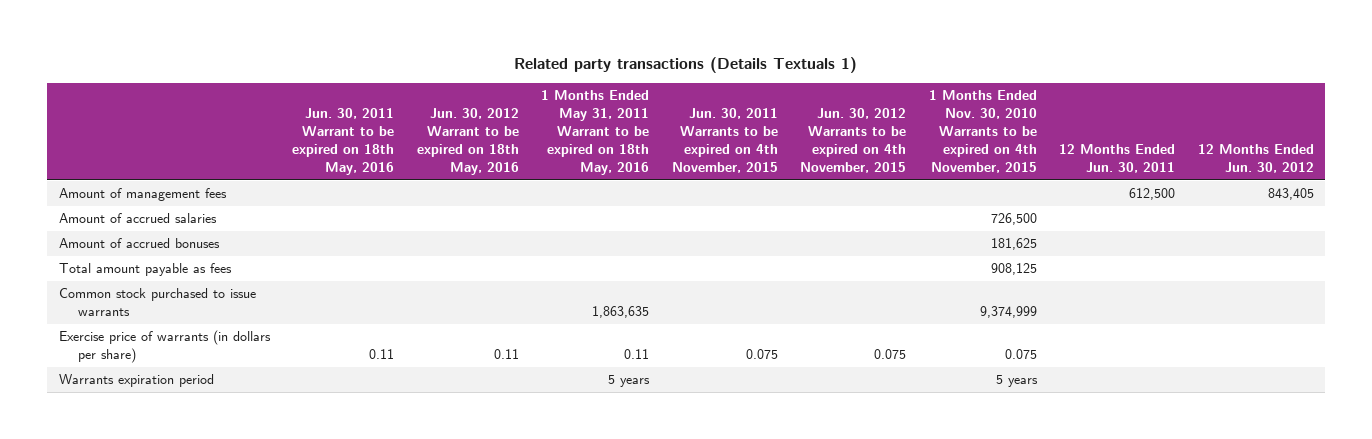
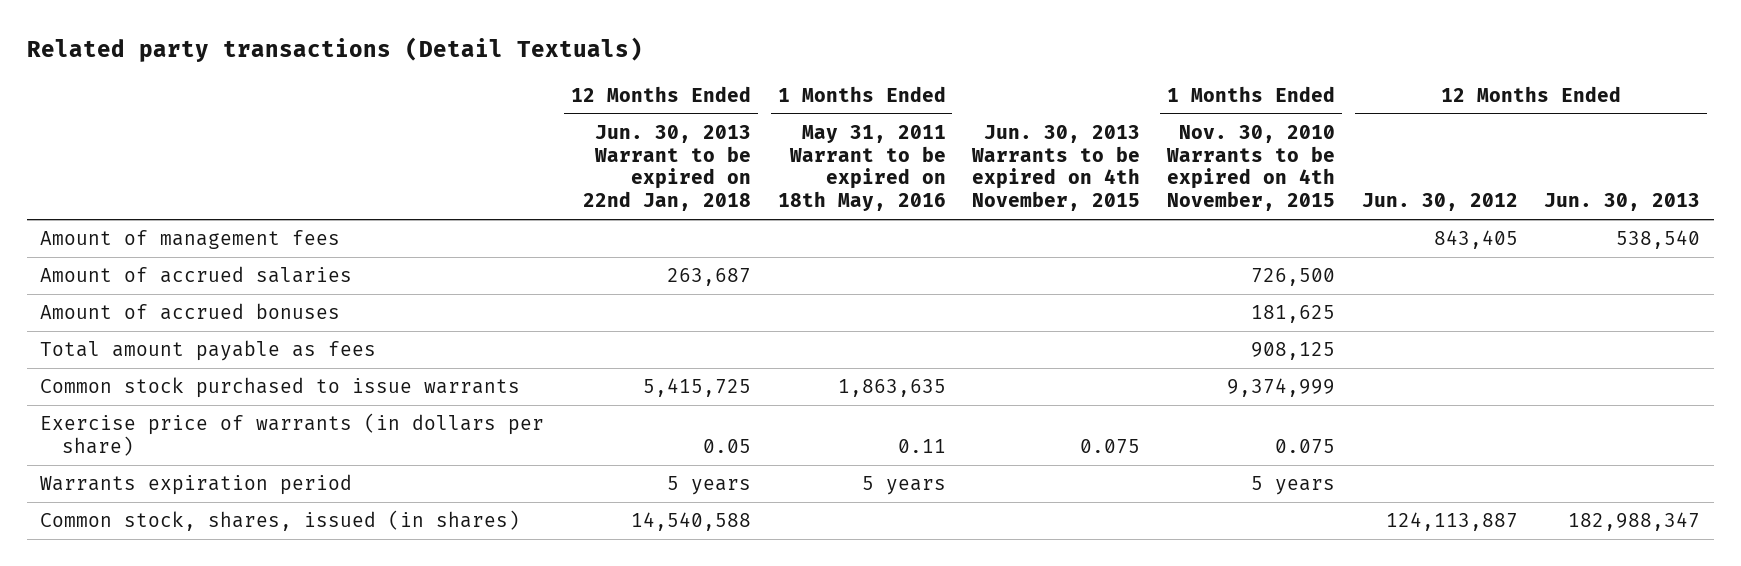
- Related party transactions (Details Textuals 1)
+ Related party transactions (Detail Textuals)
- | Jun. 30, 2011 Warrant to be expired on 18th May, 2016 | Jun. 30, 2012 Warrant to be expired on 18th May, 2016 | 1 Months Ended May 31, 2011 Warrant to be expired on 18th May, 2016 | Jun. 30, 2011 Warrants to be expired on 4th November, 2015 | Jun. 30, 2012 Warrants to be expired on 4th November, 2015 | 1 Months Ended Nov. 30, 2010 Warrants to be expired on 4th November, 2015 | 12 Months Ended Jun. 30, 2011 | 12 Months Ended Jun. 30, 2012
+ | 12 Months Ended Jun. 30, 2013 Warrant to be expired on 22nd Jan, 2018 | 1 Months Ended May 31, 2011 Warrant to be expired on 18th May, 2016 | Jun. 30, 2013 Warrants to be expired on 4th November, 2015 | 1 Months Ended Nov. 30, 2010 Warrants to be expired on 4th November, 2015 | 12 Months Ended Jun. 30, 2012 | 12 Months Ended Jun. 30, 2013
+ Common stock, shares, issued (in shares) | 14,540,588 | | | | 124,113,887 | 182,988,347

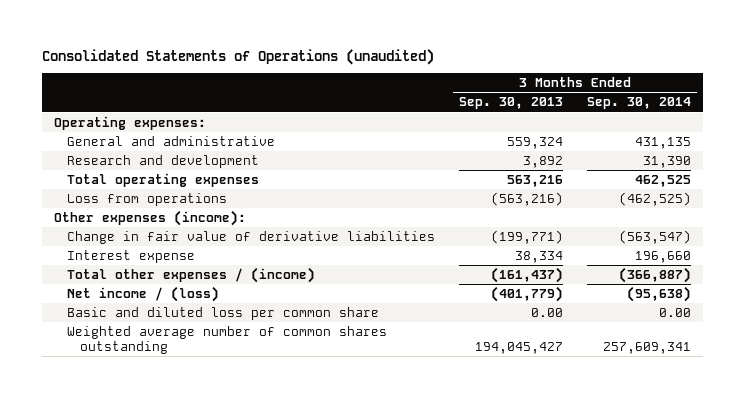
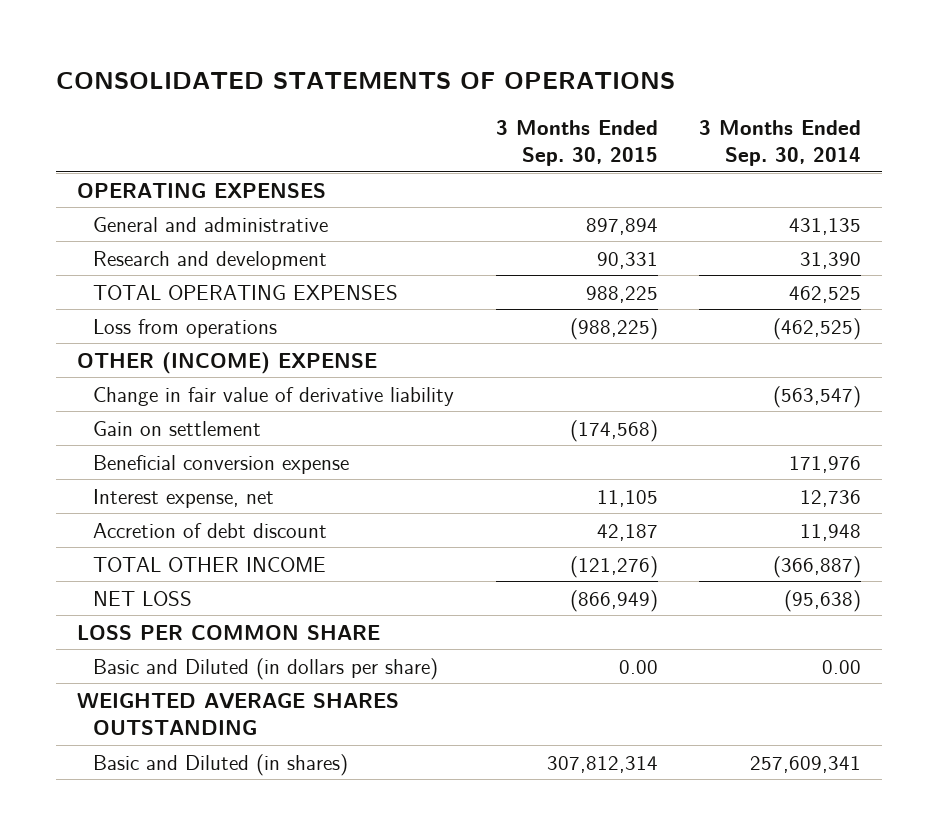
- Consolidated Statements of Operations (unaudited)
+ CONSOLIDATED STATEMENTS OF OPERATIONS
- | 3 Months Ended Sep. 30, 2013 | 3 Months Ended Sep. 30, 2014
+ | 3 Months Ended Sep. 30, 2015 | 3 Months Ended Sep. 30, 2014
- Operating expenses:
+ OPERATING EXPENSES
- Total operating expenses | 563,216 | 462,525
+ TOTAL OPERATING EXPENSES | 988,225 | 462,525
- Other expenses (income):
- Change in fair value of derivative liabilities | (199,771) | (563,547)
- Interest expense | 38,334 | 196,660
- Total other expenses / (income) | (161,437) | (366,887)
- Net income / (loss) | (401,779) | (95,638)
- Basic and diluted loss per common share | 0.00 | 0.00
- Weighted average number of common shares outstanding | 194,045,427 | 257,609,341
+ OTHER (INCOME) EXPENSE
+ Change in fair value of derivative liability | | (563,547)
+ Gain on settlement | (174,568) |
+ Beneficial conversion expense | | 171,976
+ Interest expense, net | 11,105 | 12,736
+ Accretion of debt discount | 42,187 | 11,948
+ TOTAL OTHER INCOME | (121,276) | (366,887)
+ NET LOSS | (866,949) | (95,638)
+ LOSS PER COMMON SHARE
+ Basic and Diluted (in dollars per share) | 0.00 | 0.00
+ WEIGHTED AVERAGE SHARES OUTSTANDING
+ Basic and Diluted (in shares) | 307,812,314 | 257,609,341

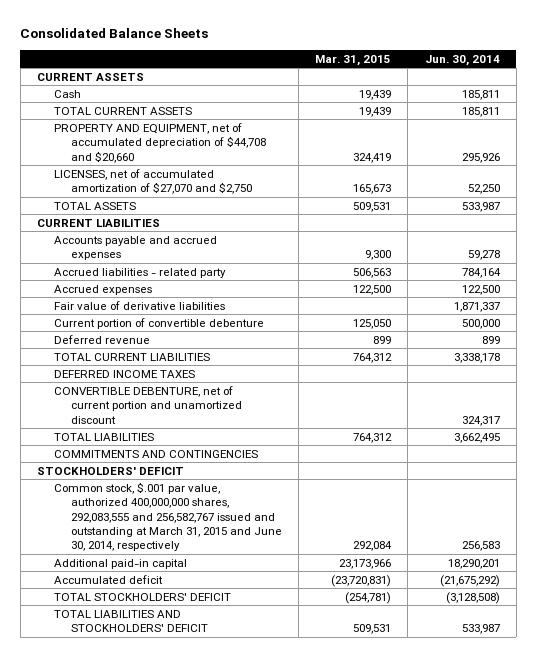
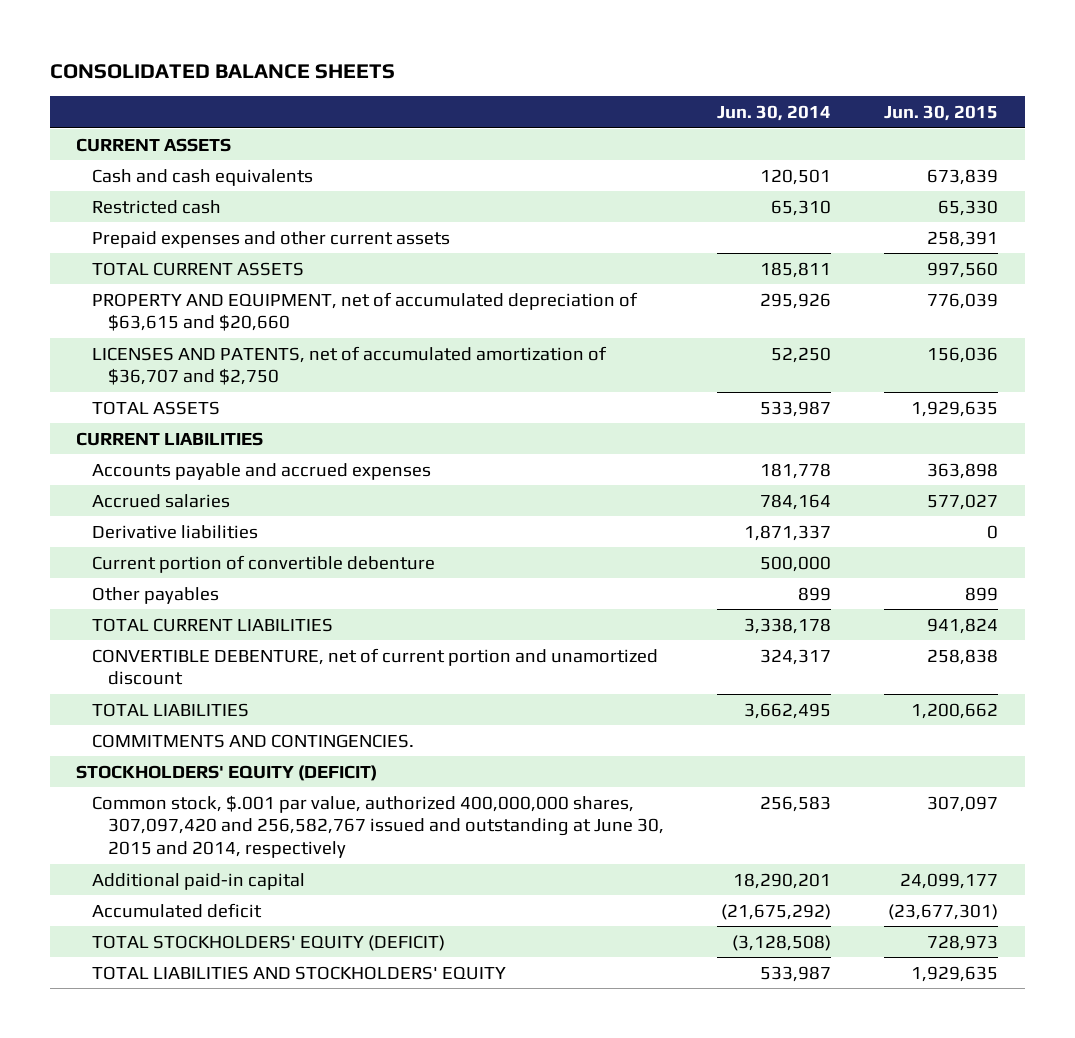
- Consolidated Balance Sheets
+ CONSOLIDATED BALANCE SHEETS
- | Mar. 31, 2015 | Jun. 30, 2014
+ | Jun. 30, 2014 | Jun. 30, 2015
- Cash | 19,439 | 185,811
+ Cash and cash equivalents | 120,501 | 673,839
+ Restricted cash | 65,310 | 65,330
+ Prepaid expenses and other current assets | | 258,391
- PROPERTY AND EQUIPMENT, net of accumulated depreciation of $44,708 and $20,660 | 324,419 | 295,926
- LICENSES, net of accumulated amortization of $27,070 and $2,750 | 165,673 | 52,250
+ PROPERTY AND EQUIPMENT, net of accumulated depreciation of $63,615 and $20,660 | 295,926 | 776,039
+ LICENSES AND PATENTS, net of accumulated amortization of $36,707 and $2,750 | 52,250 | 156,036
- Accounts payable and accrued expenses | 9,300 | 59,278
- Accrued liabilities - related party | 506,563 | 784,164
- Accrued expenses | 122,500 | 122,500
- Fair value of derivative liabilities | | 1,871,337
+ Accounts payable and accrued expenses | 181,778 | 363,898
+ Accrued salaries | 784,164 | 577,027
+ Derivative liabilities | 1,871,337 | 0
- Deferred revenue | 899 | 899
+ Other payables | 899 | 899
- DEFERRED INCOME TAXES
- COMMITMENTS AND CONTINGENCIES
- STOCKHOLDERS' DEFICIT
- Common stock, $.001 par value, authorized 400,000,000 shares, 292,083,555 and 256,582,767 issued and outstanding at March 31, 2015 and June 30, 2014, respectively | 292,084 | 256,583
+ COMMITMENTS AND CONTINGENCIES.
+ STOCKHOLDERS' EQUITY (DEFICIT)
+ Common stock, $.001 par value, authorized 400,000,000 shares, 307,097,420 and 256,582,767 issued and outstanding at June 30, 2015 and 2014, respectively | 256,583 | 307,097
- TOTAL STOCKHOLDERS' DEFICIT | (254,781) | (3,128,508)
- TOTAL LIABILITIES AND STOCKHOLDERS' DEFICIT | 509,531 | 533,987
+ TOTAL STOCKHOLDERS' EQUITY (DEFICIT) | (3,128,508) | 728,973
+ TOTAL LIABILITIES AND STOCKHOLDERS' EQUITY | 533,987 | 1,929,635

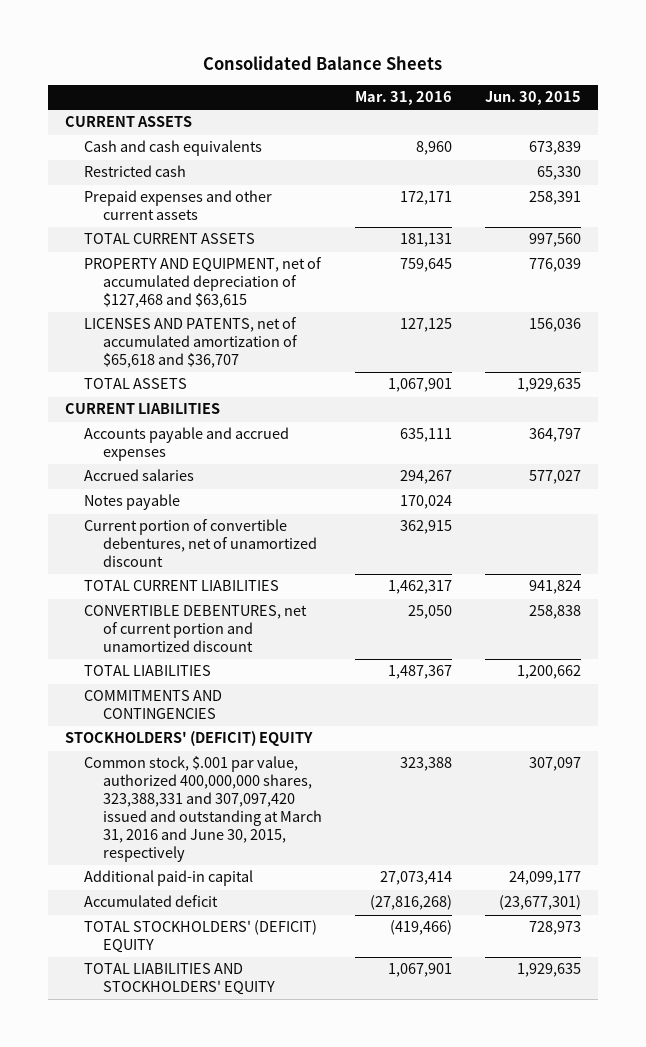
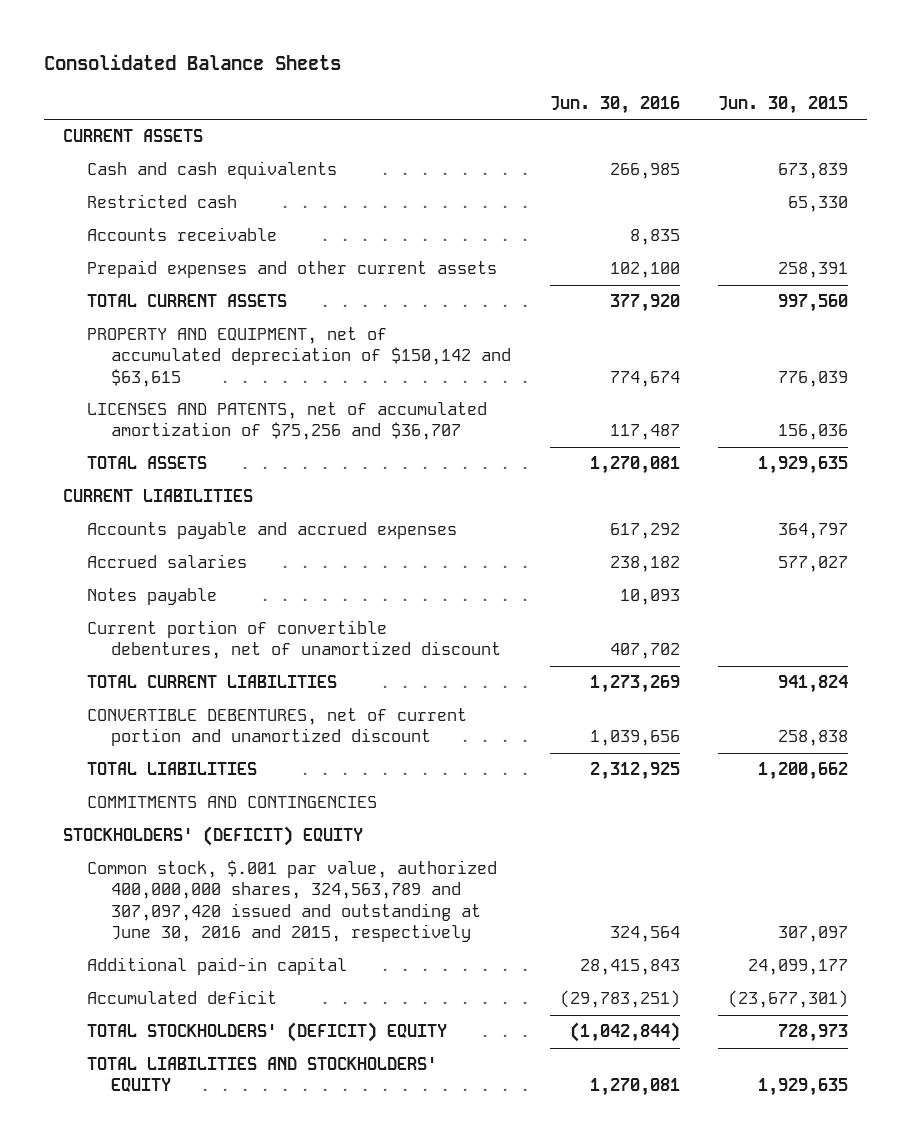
- | Mar. 31, 2016 | Jun. 30, 2015
+ | Jun. 30, 2016 | Jun. 30, 2015
+ Accounts receivable | 8,835 |
- PROPERTY AND EQUIPMENT, net of accumulated depreciation of $127,468 and $63,615 | 759,645 | 776,039
- LICENSES AND PATENTS, net of accumulated amortization of $65,618 and $36,707 | 127,125 | 156,036
+ PROPERTY AND EQUIPMENT, net of accumulated depreciation of $150,142 and $63,615 | 774,674 | 776,039
+ LICENSES AND PATENTS, net of accumulated amortization of $75,256 and $36,707 | 117,487 | 156,036
- Common stock, $.001 par value, authorized 400,000,000 shares, 323,388,331 and 307,097,420 issued and outstanding at March 31, 2016 and June 30, 2015, respectively | 323,388 | 307,097
+ Common stock, $.001 par value, authorized 400,000,000 shares, 324,563,789 and 307,097,420 issued and outstanding at June 30, 2016 and 2015, respectively | 324,564 | 307,097

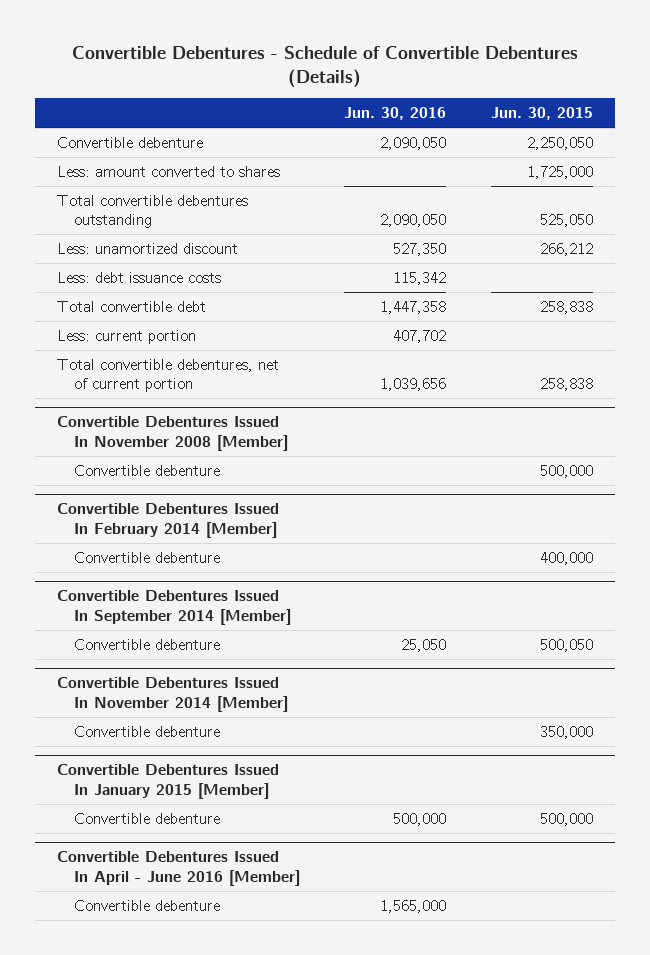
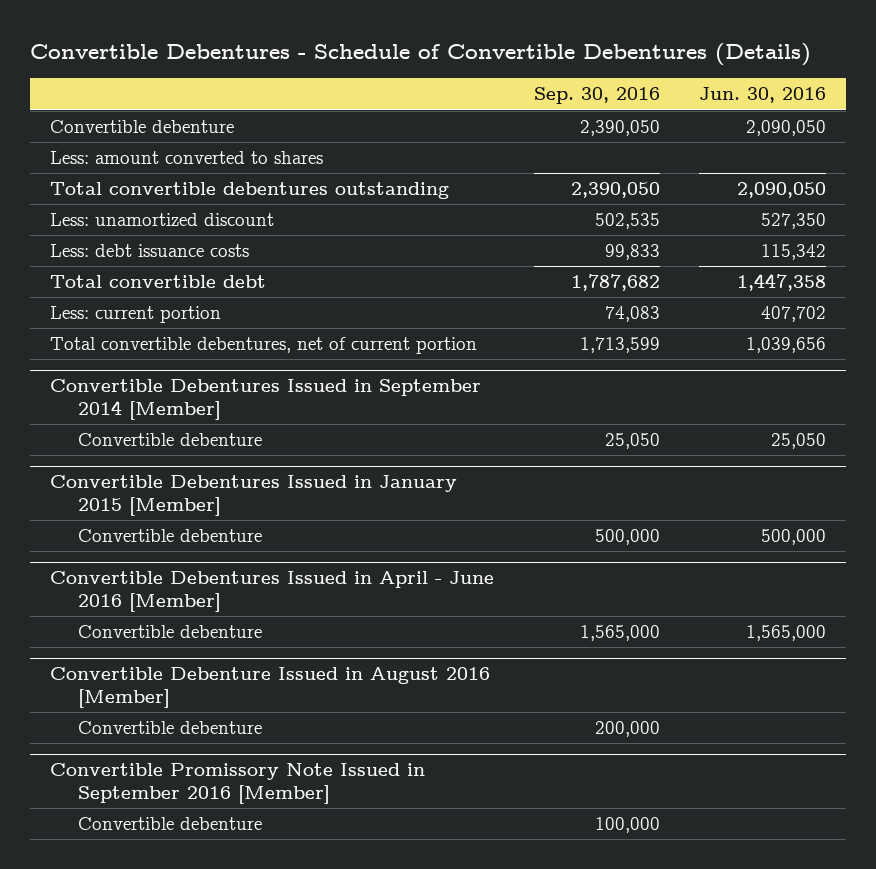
- | Jun. 30, 2016 | Jun. 30, 2015
+ | Sep. 30, 2016 | Jun. 30, 2016
- Convertible Debentures Issued In November 2008 [Member]
- Convertible debenture | | 500,000
- Convertible Debentures Issued In February 2014 [Member]
- Convertible debenture | | 400,000
- Convertible Debentures Issued In September 2014 [Member]
+ Convertible Debentures Issued in September 2014 [Member]
- Convertible Debentures Issued In November 2014 [Member]
- Convertible debenture | | 350,000
- Convertible Debentures Issued In January 2015 [Member]
+ Convertible Debentures Issued in January 2015 [Member]
- Convertible Debentures Issued In April - June 2016 [Member]
+ Convertible Debentures Issued in April - June 2016 [Member]
+ Convertible Debenture Issued in August 2016 [Member]
+ Convertible debenture | 200,000 |
+ Convertible Promissory Note Issued in September 2016 [Member]
+ Convertible debenture | 100,000 |

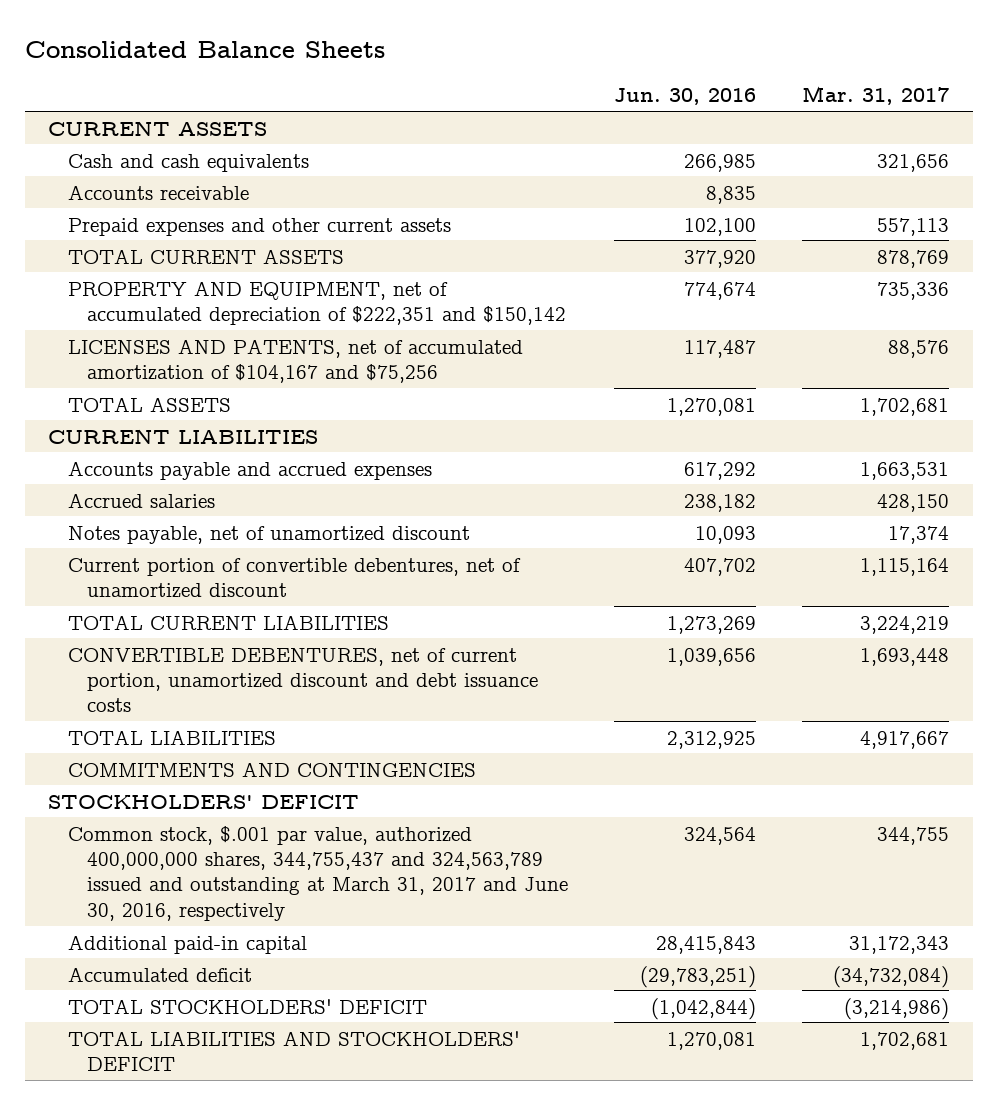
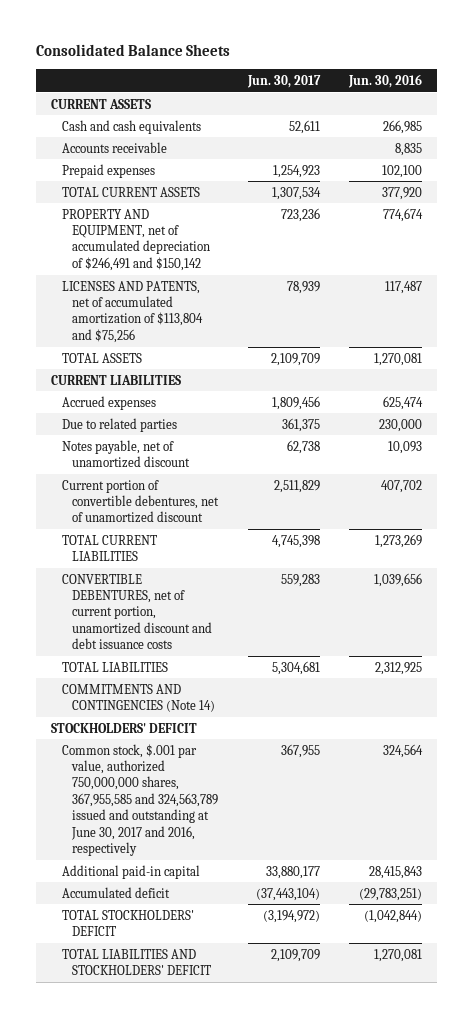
- | Jun. 30, 2016 | Mar. 31, 2017
+ | Jun. 30, 2017 | Jun. 30, 2016
- Prepaid expenses and other current assets | 102,100 | 557,113
+ Prepaid expenses | 1,254,923 | 102,100
- PROPERTY AND EQUIPMENT, net of accumulated depreciation of $222,351 and $150,142 | 774,674 | 735,336
- LICENSES AND PATENTS, net of accumulated amortization of $104,167 and $75,256 | 117,487 | 88,576
+ PROPERTY AND EQUIPMENT, net of accumulated depreciation of $246,491 and $150,142 | 723,236 | 774,674
+ LICENSES AND PATENTS, net of accumulated amortization of $113,804 and $75,256 | 78,939 | 117,487
- Accounts payable and accrued expenses | 617,292 | 1,663,531
- Accrued salaries | 238,182 | 428,150
+ Accrued expenses | 1,809,456 | 625,474
+ Due to related parties | 361,375 | 230,000
- COMMITMENTS AND CONTINGENCIES
+ COMMITMENTS AND CONTINGENCIES (Note 14)
- Common stock, $.001 par value, authorized 400,000,000 shares, 344,755,437 and 324,563,789 issued and outstanding at March 31, 2017 and June 30, 2016, respectively | 324,564 | 344,755
+ Common stock, $.001 par value, authorized 750,000,000 shares, 367,955,585 and 324,563,789 issued and outstanding at June 30, 2017 and 2016, respectively | 367,955 | 324,564

